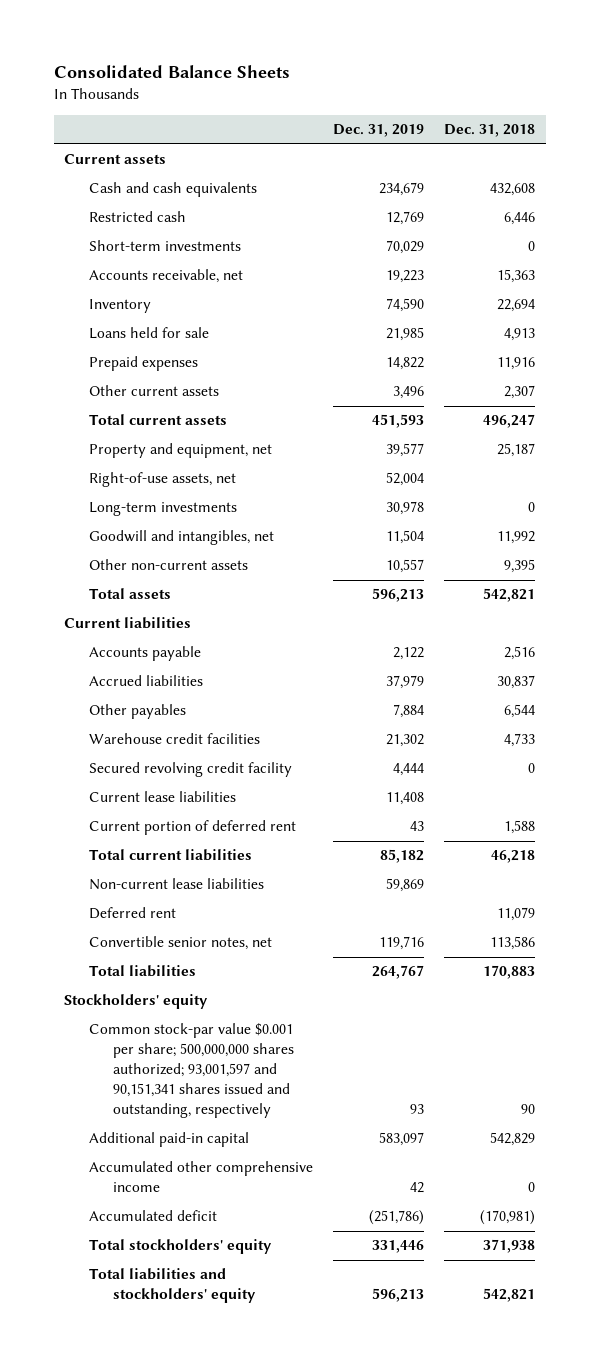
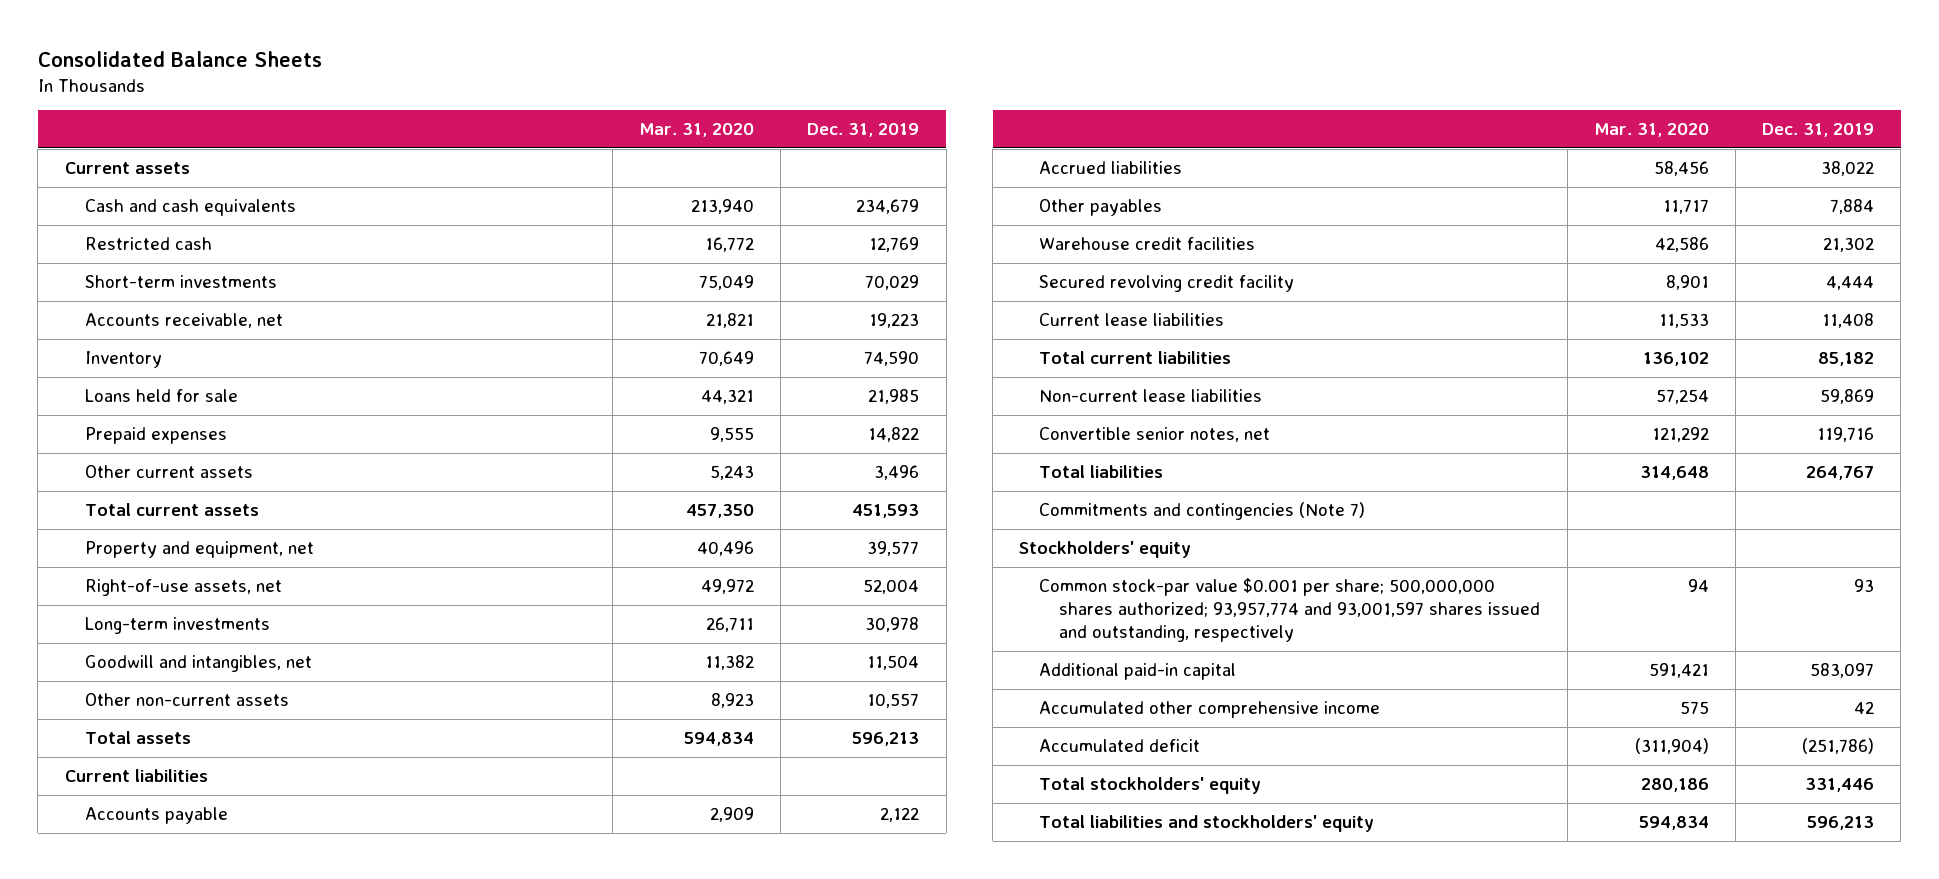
- | Dec. 31, 2019 | Dec. 31, 2018
+ | Mar. 31, 2020 | Dec. 31, 2019
- Accrued liabilities | 37,979 | 30,837
+ Accrued liabilities | 58,456 | 38,022
- Current portion of deferred rent | 43 | 1,588
- Deferred rent | | 11,079
+ Commitments and contingencies (Note 7)
- Common stock-par value $0.001 per share; 500,000,000 shares authorized; 93,001,597 and 90,151,341 shares issued and outstanding, respectively | 93 | 90
+ Common stock-par value $0.001 per share; 500,000,000 shares authorized; 93,957,774 and 93,001,597 shares issued and outstanding, respectively | 94 | 93

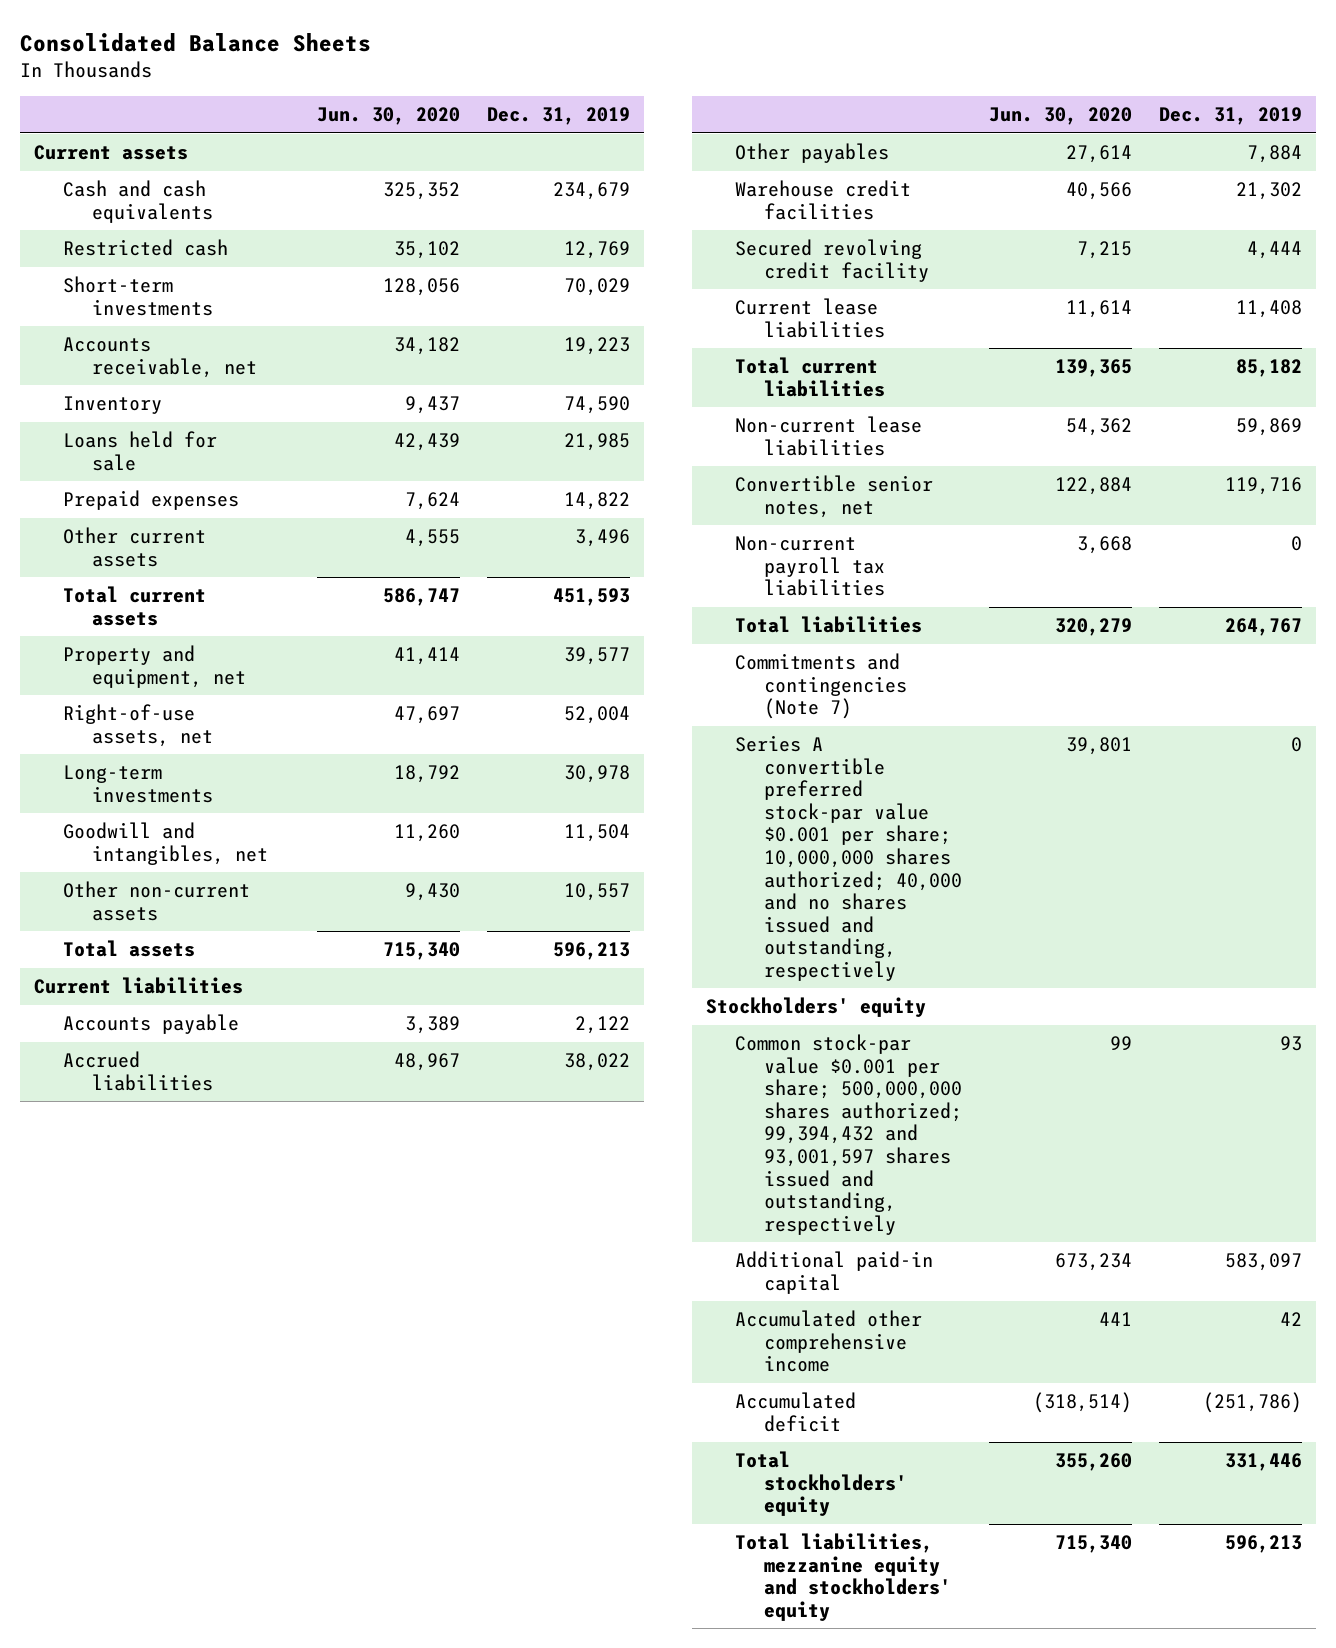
- | Mar. 31, 2020 | Dec. 31, 2019
+ | Jun. 30, 2020 | Dec. 31, 2019
+ Non-current payroll tax liabilities | 3,668 | 0
+ Series A convertible preferred stock-par value $0.001 per share; 10,000,000 shares authorized; 40,000 and no shares issued and outstanding, respectively | 39,801 | 0
- Common stock-par value $0.001 per share; 500,000,000 shares authorized; 93,957,774 and 93,001,597 shares issued and outstanding, respectively | 94 | 93
+ Common stock-par value $0.001 per share; 500,000,000 shares authorized; 99,394,432 and 93,001,597 shares issued and outstanding, respectively | 99 | 93
- Total liabilities and stockholders' equity | 594,834 | 596,213
+ Total liabilities, mezzanine equity and stockholders' equity | 715,340 | 596,213

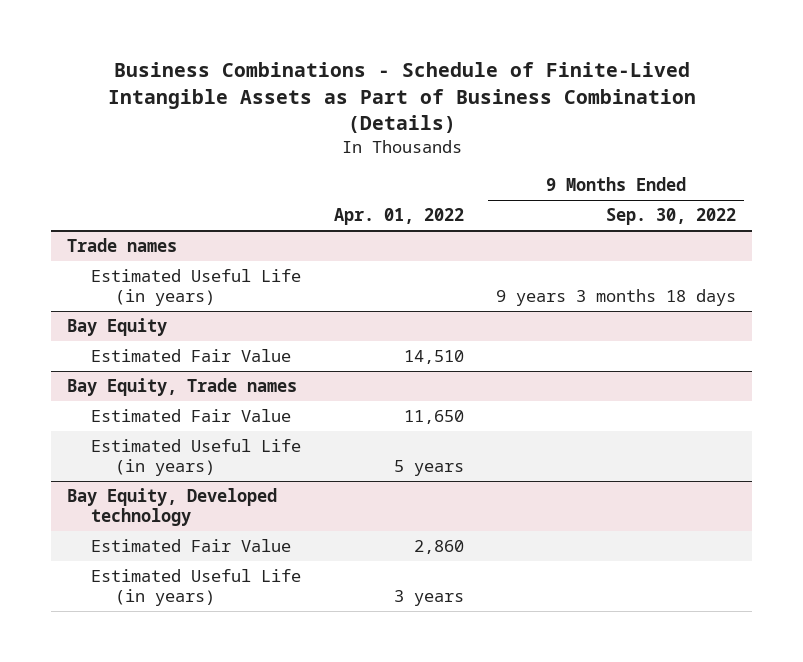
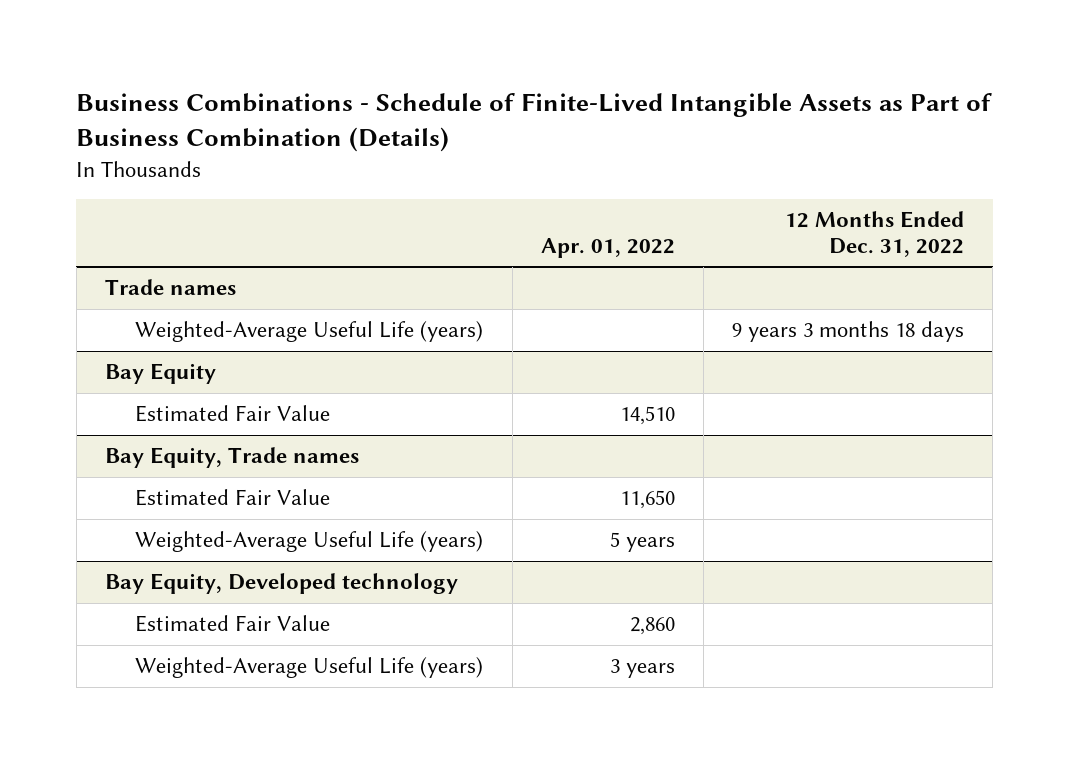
- | Apr. 01, 2022 | 9 Months Ended Sep. 30, 2022
+ | Apr. 01, 2022 | 12 Months Ended Dec. 31, 2022
@ Trade names
- Estimated Useful Life (in years) | | 9 years 3 months 18 days
+ Weighted-Average Useful Life (years) | | 9 years 3 months 18 days
@ Bay Equity, Trade names
- Estimated Useful Life (in years) | 5 years |
+ Weighted-Average Useful Life (years) | 5 years |
@ Bay Equity, Developed technology
- Estimated Useful Life (in years) | 3 years |
+ Weighted-Average Useful Life (years) | 3 years |

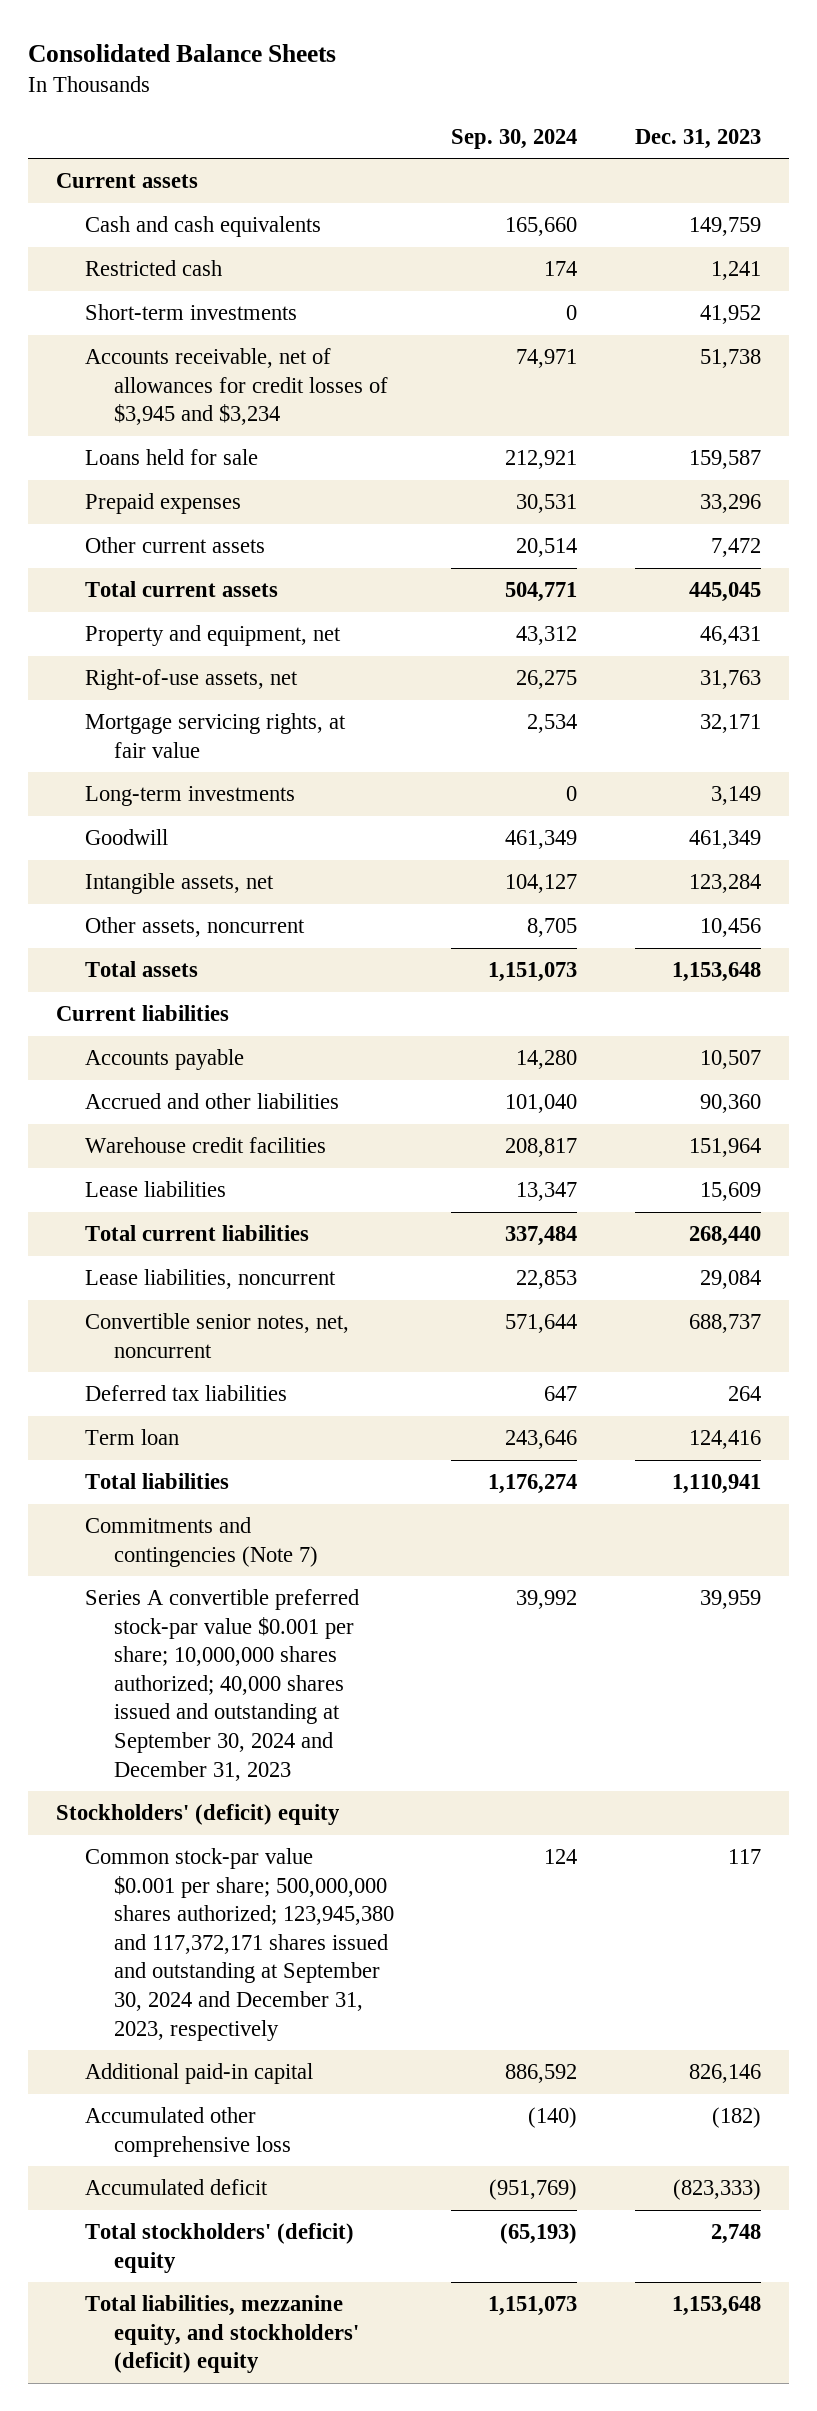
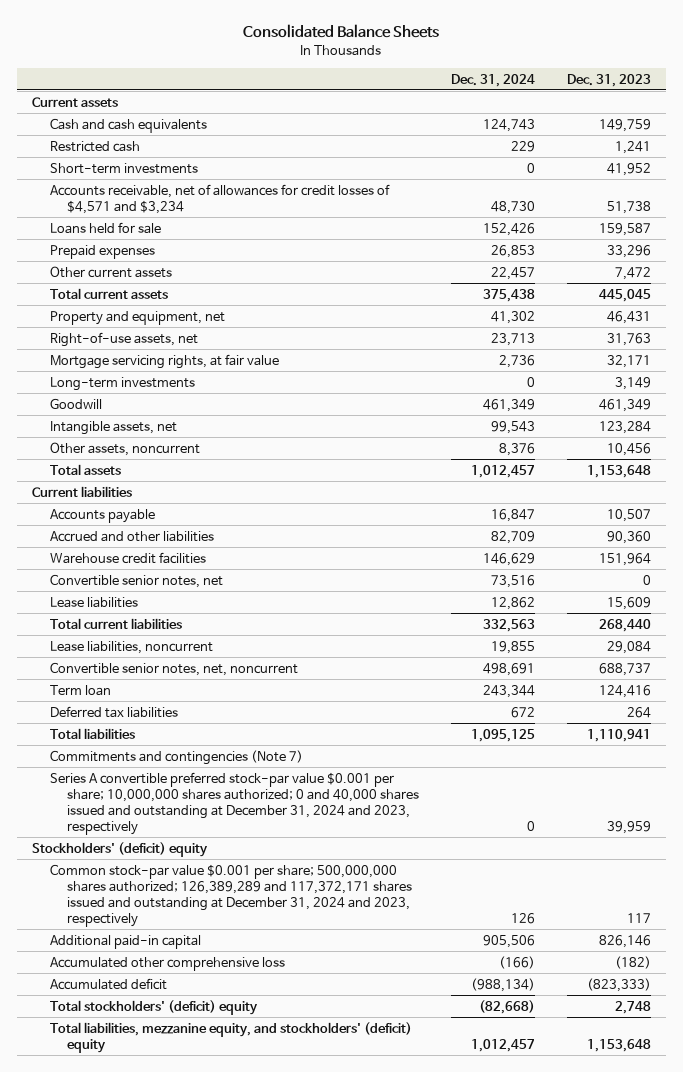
- | Sep. 30, 2024 | Dec. 31, 2023
+ | Dec. 31, 2024 | Dec. 31, 2023
- Accounts receivable, net of allowances for credit losses of $3,945 and $3,234 | 74,971 | 51,738
+ Accounts receivable, net of allowances for credit losses of $4,571 and $3,234 | 48,730 | 51,738
+ Convertible senior notes, net | 73,516 | 0
moved down: Deferred tax liabilities | 672 | 264
- Series A convertible preferred stock-par value $0.001 per share; 10,000,000 shares authorized; 40,000 shares issued and outstanding at September 30, 2024 and December 31, 2023 | 39,992 | 39,959
+ Series A convertible preferred stock-par value $0.001 per share; 10,000,000 shares authorized; 0 and 40,000 shares issued and outstanding at December 31, 2024 and 2023, respectively | 0 | 39,959
- Common stock-par value $0.001 per share; 500,000,000 shares authorized; 123,945,380 and 117,372,171 shares issued and outstanding at September 30, 2024 and December 31, 2023, respectively | 124 | 117
+ Common stock-par value $0.001 per share; 500,000,000 shares authorized; 126,389,289 and 117,372,171 shares issued and outstanding at December 31, 2024 and 2023, respectively | 126 | 117

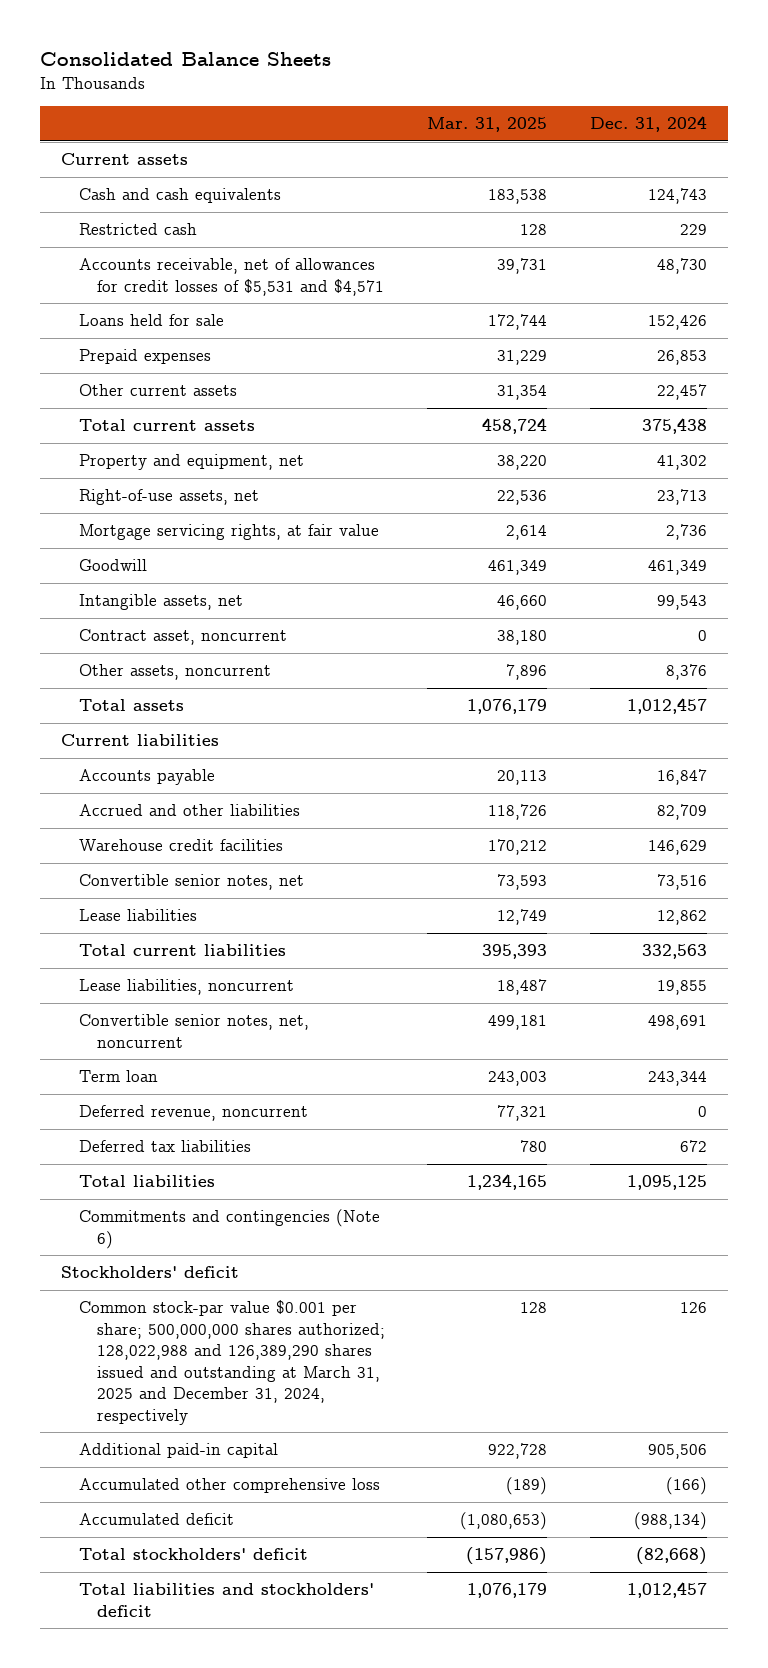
- | Dec. 31, 2024 | Dec. 31, 2023
+ | Mar. 31, 2025 | Dec. 31, 2024
- Short-term investments | 0 | 41,952
- Accounts receivable, net of allowances for credit losses of $4,571 and $3,234 | 48,730 | 51,738
+ Accounts receivable, net of allowances for credit losses of $5,531 and $4,571 | 39,731 | 48,730
- Long-term investments | 0 | 3,149
+ Contract asset, noncurrent | 38,180 | 0
+ Deferred revenue, noncurrent | 77,321 | 0
- Commitments and contingencies (Note 7)
- Series A convertible preferred stock-par value $0.001 per share; 10,000,000 shares authorized; 0 and 40,000 shares issued and outstanding at December 31, 2024 and 2023, respectively | 0 | 39,959
- Stockholders' (deficit) equity
- Common stock-par value $0.001 per share; 500,000,000 shares authorized; 126,389,289 and 117,372,171 shares issued and outstanding at December 31, 2024 and 2023, respectively | 126 | 117
+ Commitments and contingencies (Note 6)
+ Stockholders' deficit
+ Common stock-par value $0.001 per share; 500,000,000 shares authorized; 128,022,988 and 126,389,290 shares issued and outstanding at March 31, 2025 and December 31, 2024, respectively | 128 | 126
- Total stockholders' (deficit) equity | (82,668) | 2,748
- Total liabilities, mezzanine equity, and stockholders' (deficit) equity | 1,012,457 | 1,153,648
+ Total stockholders' deficit | (157,986) | (82,668)
+ Total liabilities and stockholders' deficit | 1,076,179 | 1,012,457

